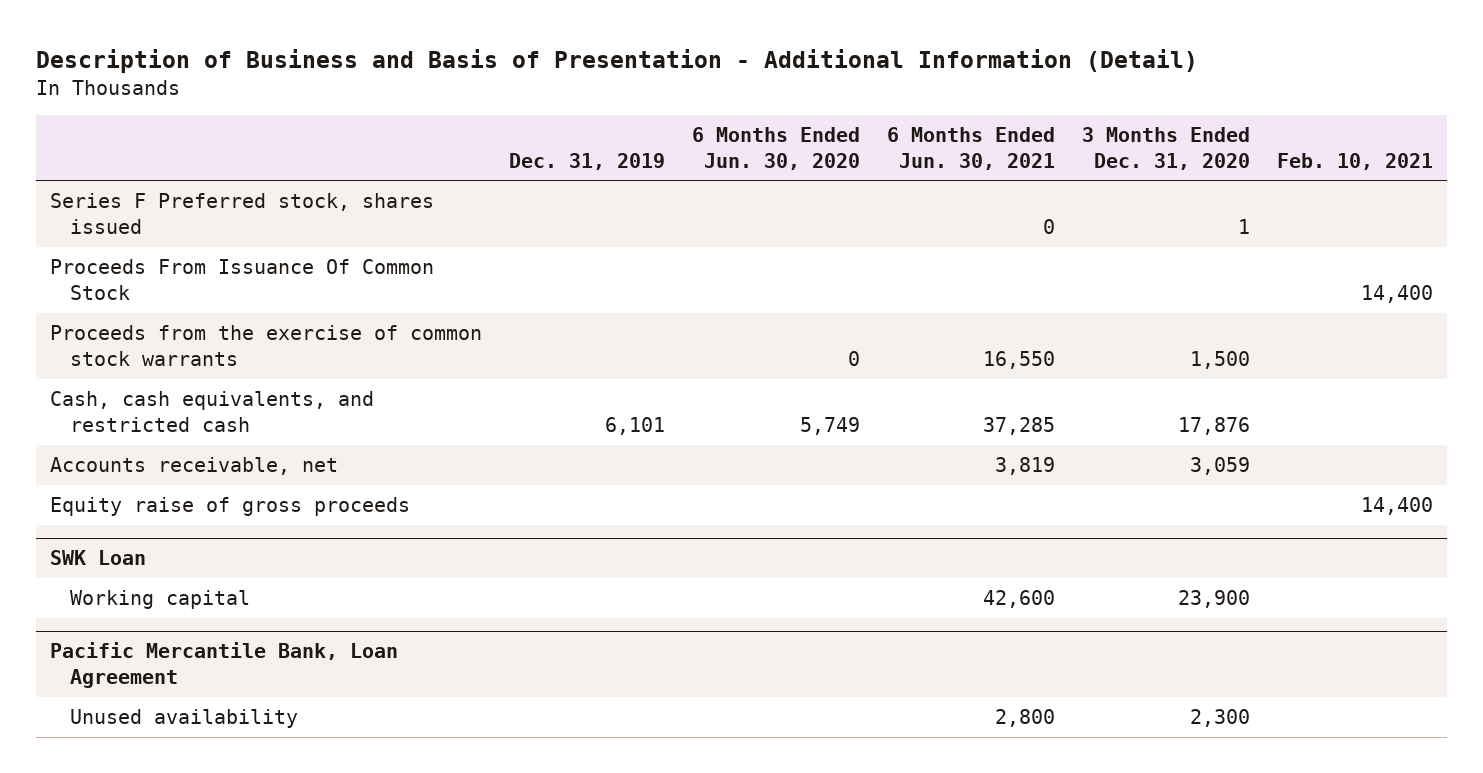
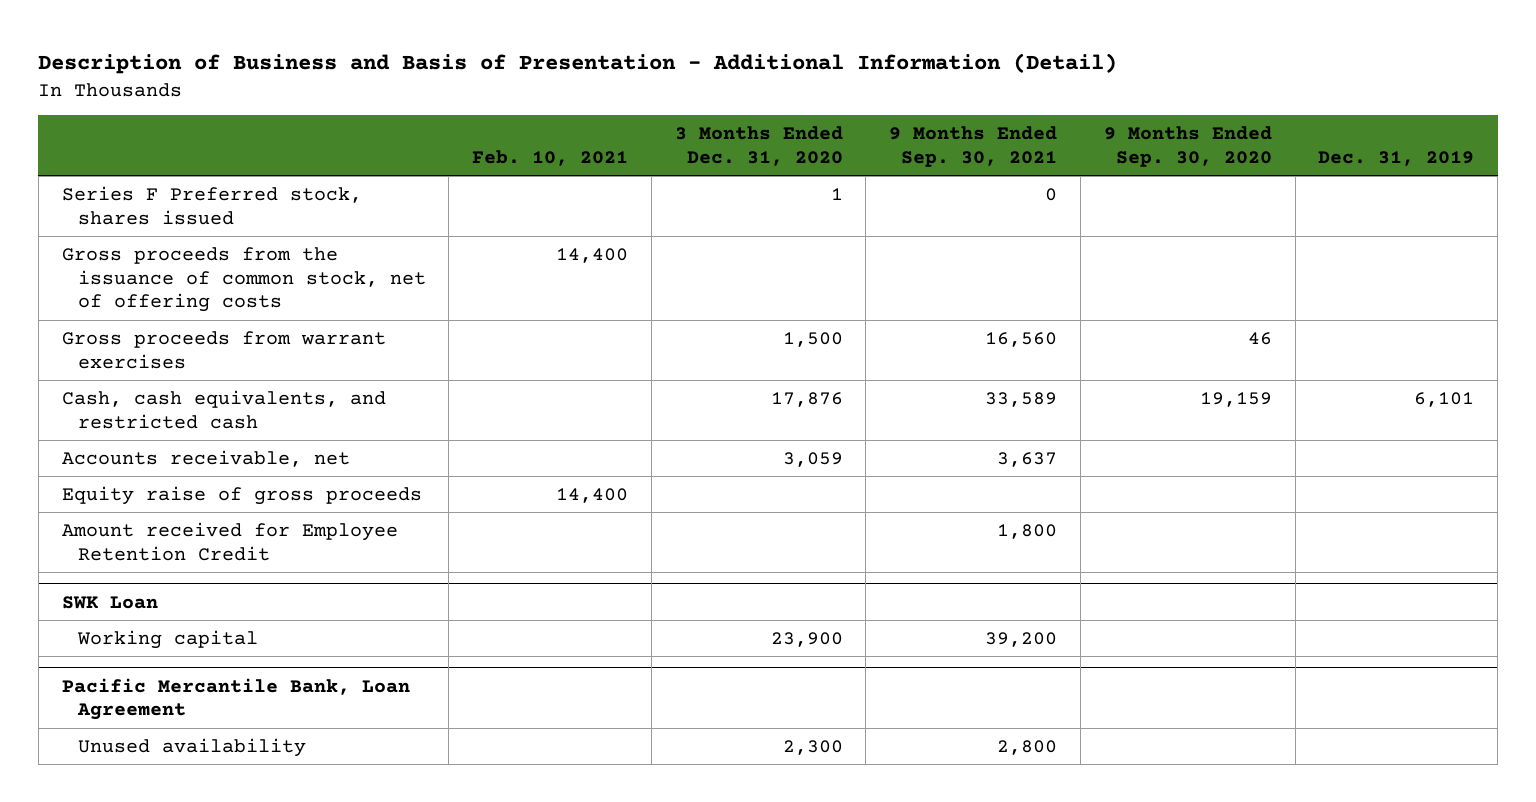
- | Dec. 31, 2019 | 6 Months Ended Jun. 30, 2020 | 6 Months Ended Jun. 30, 2021 | 3 Months Ended Dec. 31, 2020 | Feb. 10, 2021
+ | Feb. 10, 2021 | 3 Months Ended Dec. 31, 2020 | 9 Months Ended Sep. 30, 2021 | 9 Months Ended Sep. 30, 2020 | Dec. 31, 2019
- Proceeds From Issuance Of Common Stock | | | | | 14,400
- Proceeds from the exercise of common stock warrants | | 0 | 16,550 | 1,500 |
+ Gross proceeds from the issuance of common stock, net of offering costs | 14,400 | | | |
+ Gross proceeds from warrant exercises | | 1,500 | 16,560 | 46 |
+ Amount received for Employee Retention Credit | | | 1,800 | |

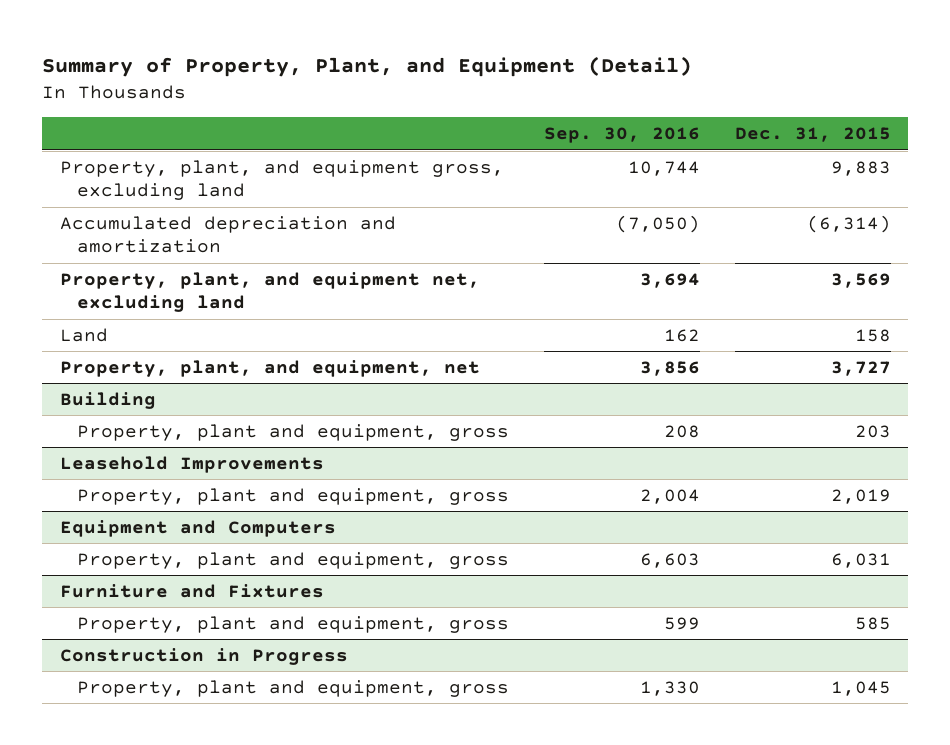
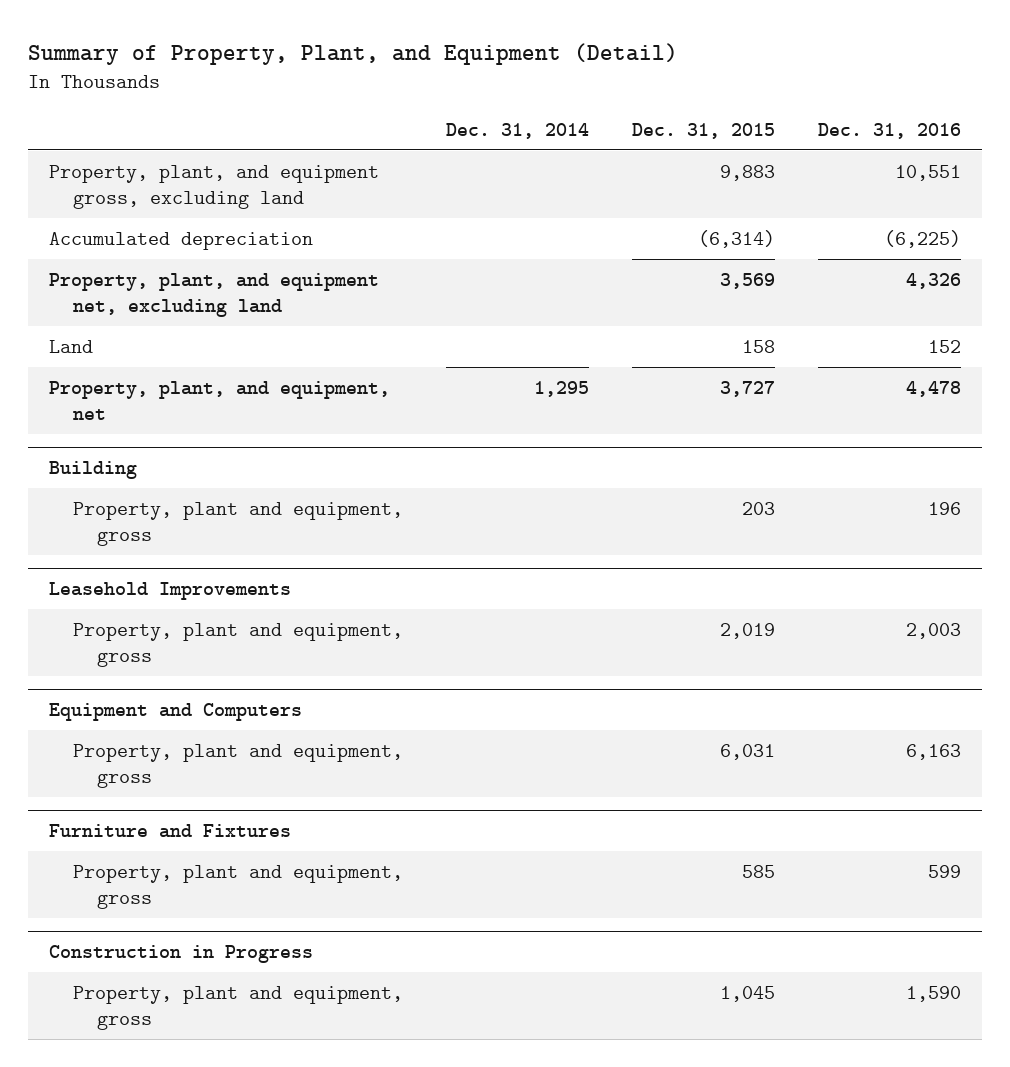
- | Sep. 30, 2016 | Dec. 31, 2015
+ | Dec. 31, 2014 | Dec. 31, 2015 | Dec. 31, 2016
- Accumulated depreciation and amortization | (7,050) | (6,314)
+ Accumulated depreciation | | (6,314) | (6,225)

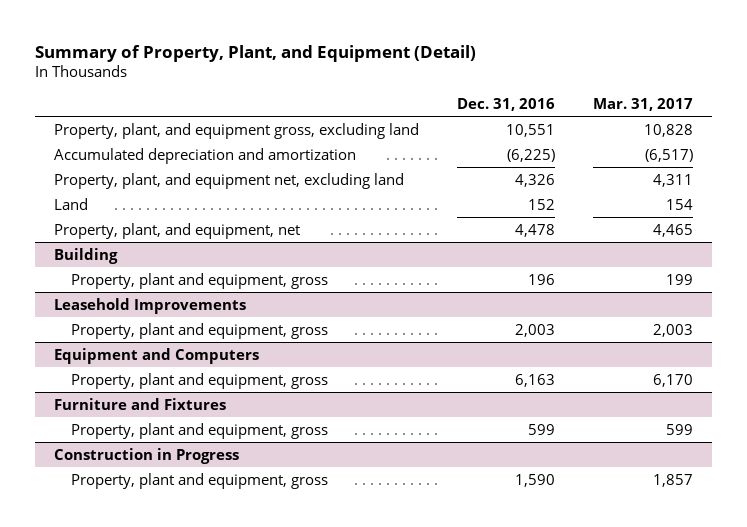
- | Dec. 31, 2014 | Dec. 31, 2015 | Dec. 31, 2016
+ | Dec. 31, 2016 | Mar. 31, 2017
- Accumulated depreciation | | (6,314) | (6,225)
+ Accumulated depreciation and amortization | (6,225) | (6,517)

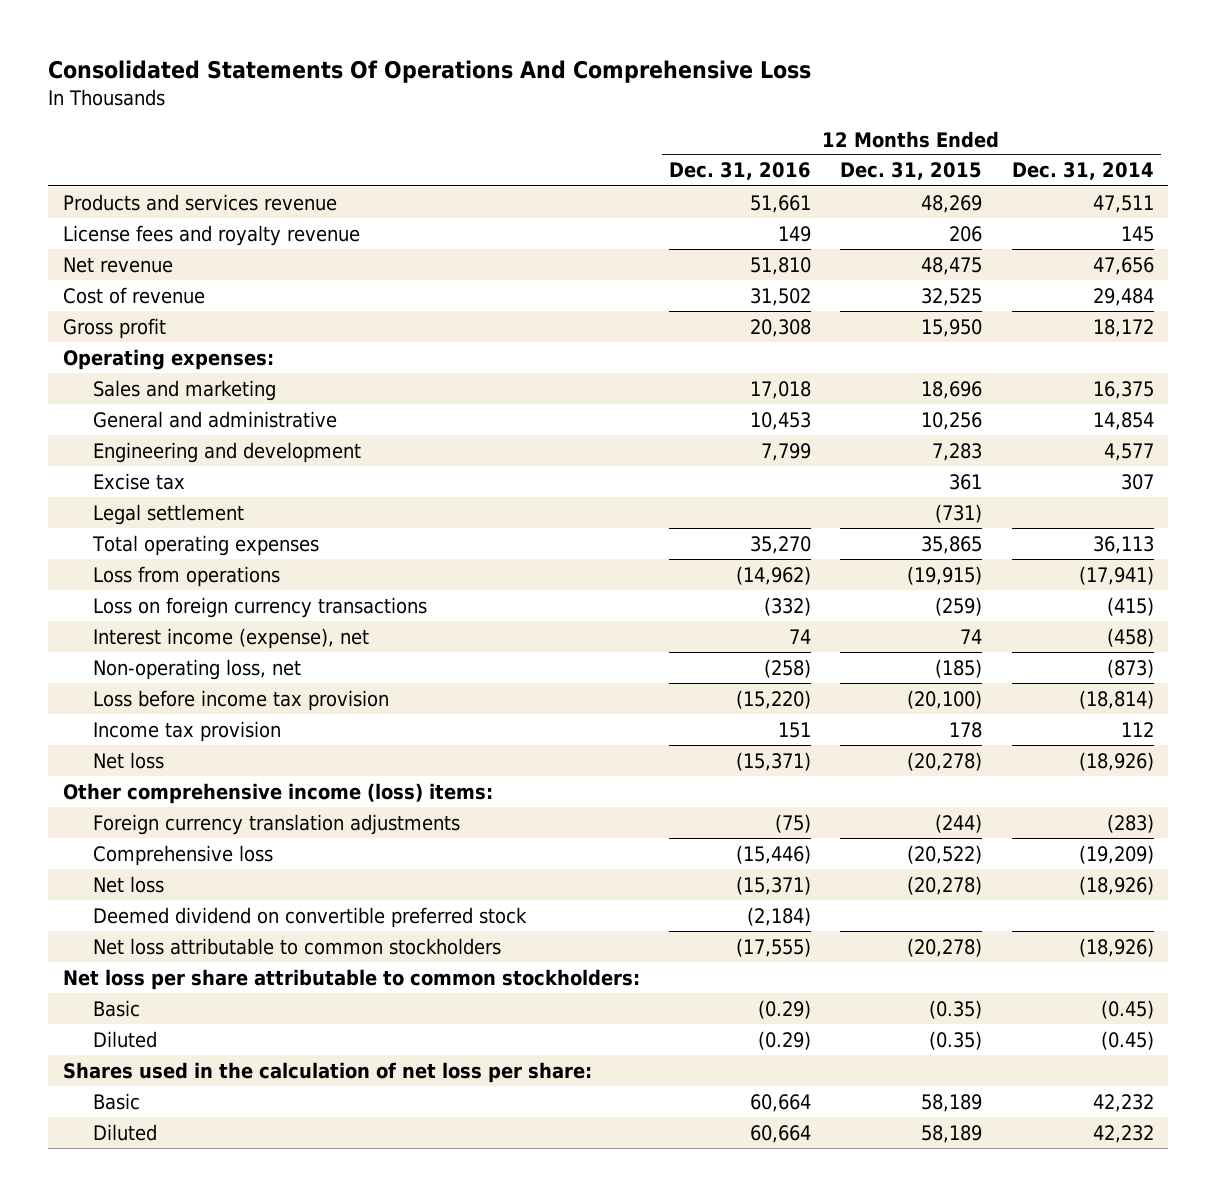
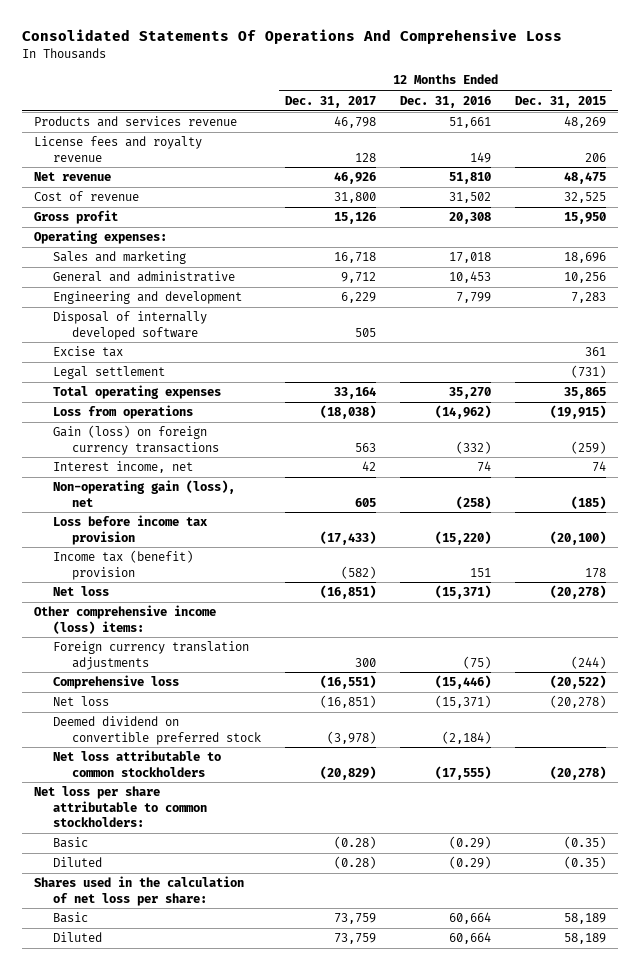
- | 12 Months Ended Dec. 31, 2016 | 12 Months Ended Dec. 31, 2015 | 12 Months Ended Dec. 31, 2014
+ | 12 Months Ended Dec. 31, 2017 | 12 Months Ended Dec. 31, 2016 | 12 Months Ended Dec. 31, 2015
+ Disposal of internally developed software | 505 | |
- Loss on foreign currency transactions | (332) | (259) | (415)
- Interest income (expense), net | 74 | 74 | (458)
- Non-operating loss, net | (258) | (185) | (873)
+ Gain (loss) on foreign currency transactions | 563 | (332) | (259)
+ Interest income, net | 42 | 74 | 74
+ Non-operating gain (loss), net | 605 | (258) | (185)
- Income tax provision | 151 | 178 | 112
+ Income tax (benefit) provision | (582) | 151 | 178

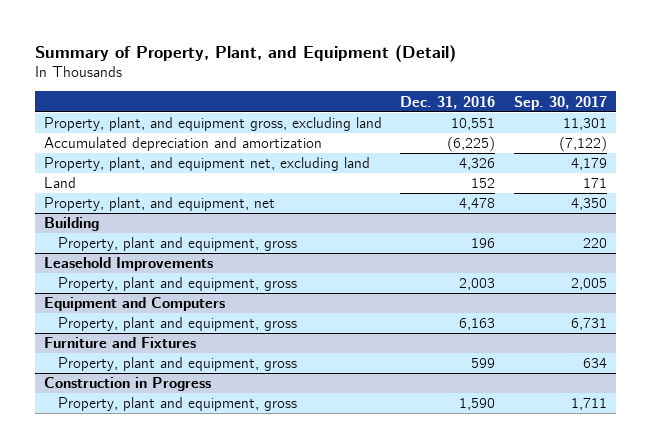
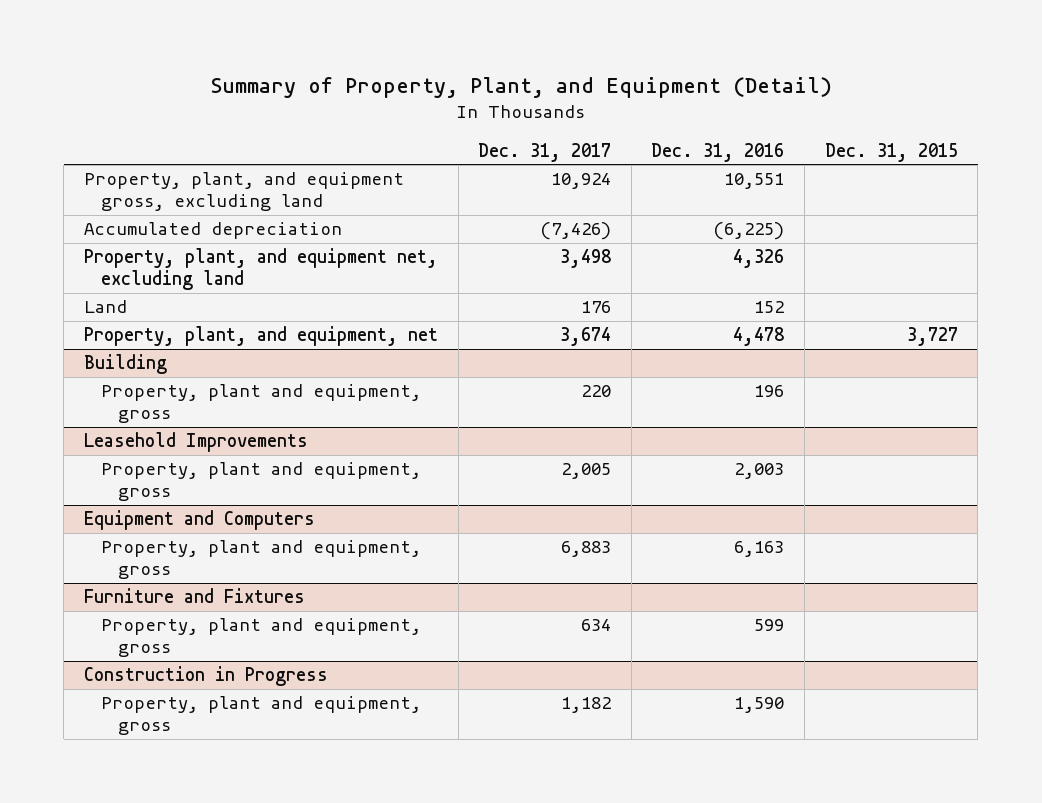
- | Dec. 31, 2016 | Sep. 30, 2017
+ | Dec. 31, 2017 | Dec. 31, 2016 | Dec. 31, 2015
- Accumulated depreciation and amortization | (6,225) | (7,122)
+ Accumulated depreciation | (7,426) | (6,225) |

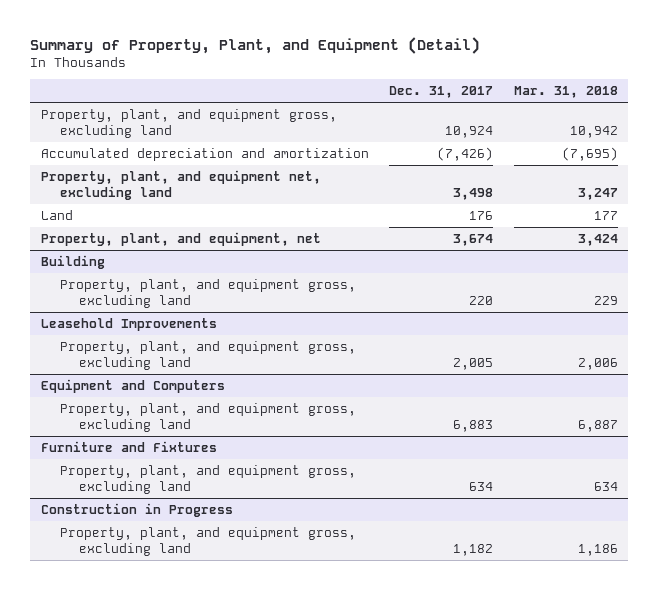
- | Dec. 31, 2017 | Dec. 31, 2016 | Dec. 31, 2015
+ | Dec. 31, 2017 | Mar. 31, 2018
- Accumulated depreciation | (7,426) | (6,225) |
+ Accumulated depreciation and amortization | (7,426) | (7,695)
@ Building
- Property, plant and equipment, gross | 220 | 196 |
+ Property, plant, and equipment gross, excluding land | 220 | 229
@ Leasehold Improvements
- Property, plant and equipment, gross | 2,005 | 2,003 |
+ Property, plant, and equipment gross, excluding land | 2,005 | 2,006
@ Equipment and Computers
- Property, plant and equipment, gross | 6,883 | 6,163 |
+ Property, plant, and equipment gross, excluding land | 6,883 | 6,887
@ Furniture and Fixtures
- Property, plant and equipment, gross | 634 | 599 |
+ Property, plant, and equipment gross, excluding land | 634 | 634
@ Construction in Progress
- Property, plant and equipment, gross | 1,182 | 1,590 |
+ Property, plant, and equipment gross, excluding land | 1,182 | 1,186

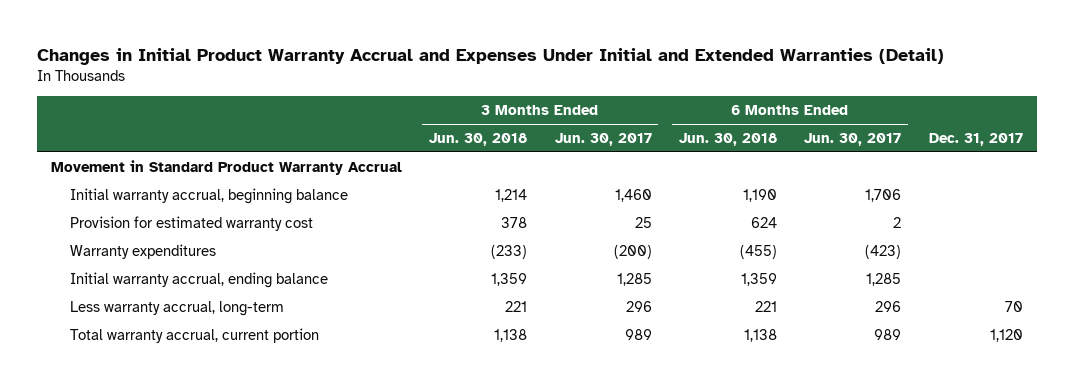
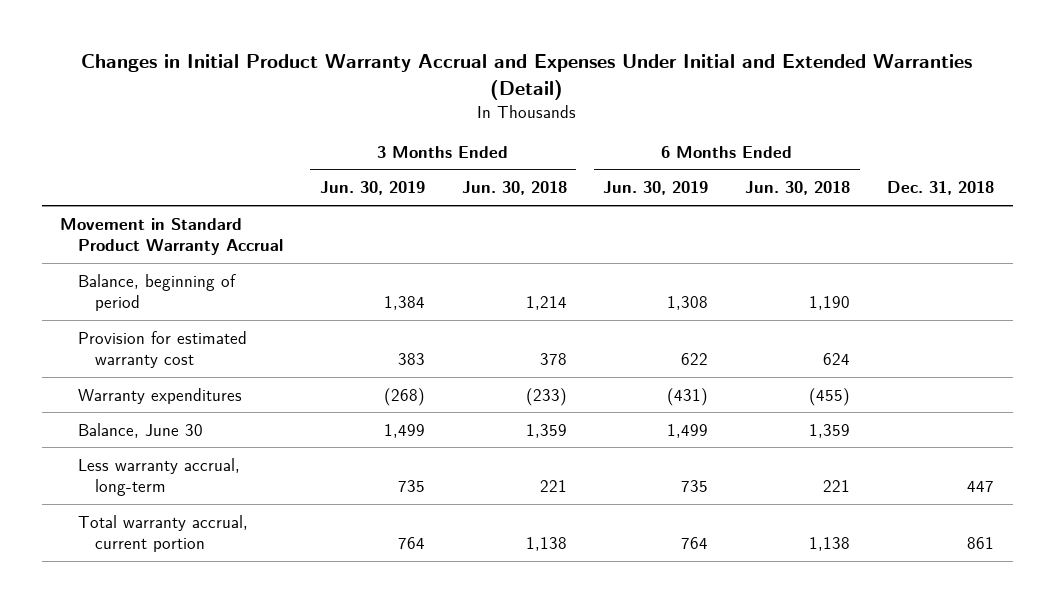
- | 3 Months Ended Jun. 30, 2018 | 3 Months Ended Jun. 30, 2017 | 6 Months Ended Jun. 30, 2018 | 6 Months Ended Jun. 30, 2017 | Dec. 31, 2017
+ | 3 Months Ended Jun. 30, 2019 | 3 Months Ended Jun. 30, 2018 | 6 Months Ended Jun. 30, 2019 | 6 Months Ended Jun. 30, 2018 | Dec. 31, 2018
- Initial warranty accrual, beginning balance | 1,214 | 1,460 | 1,190 | 1,706 |
+ Balance, beginning of period | 1,384 | 1,214 | 1,308 | 1,190 |
- Initial warranty accrual, ending balance | 1,359 | 1,285 | 1,359 | 1,285 |
+ Balance, June 30 | 1,499 | 1,359 | 1,499 | 1,359 |

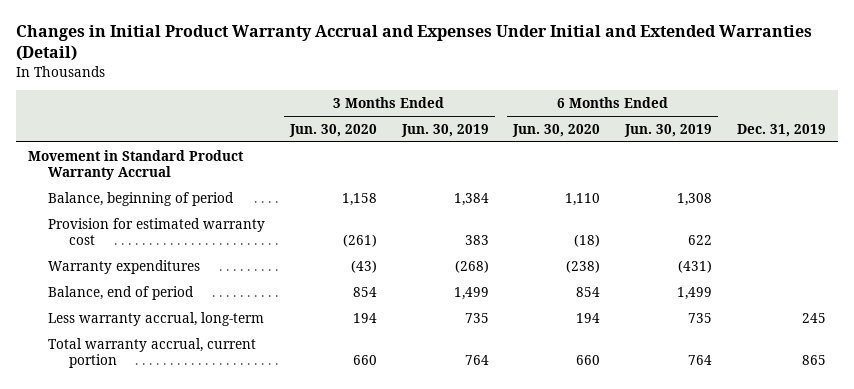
- | 3 Months Ended Jun. 30, 2019 | 3 Months Ended Jun. 30, 2018 | 6 Months Ended Jun. 30, 2019 | 6 Months Ended Jun. 30, 2018 | Dec. 31, 2018
+ | 3 Months Ended Jun. 30, 2020 | 3 Months Ended Jun. 30, 2019 | 6 Months Ended Jun. 30, 2020 | 6 Months Ended Jun. 30, 2019 | Dec. 31, 2019
- Balance, June 30 | 1,499 | 1,359 | 1,499 | 1,359 |
+ Balance, end of period | 854 | 1,499 | 854 | 1,499 |

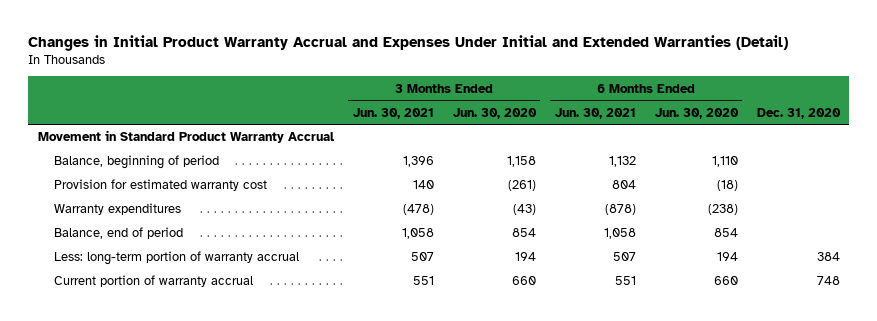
- | 3 Months Ended Jun. 30, 2020 | 3 Months Ended Jun. 30, 2019 | 6 Months Ended Jun. 30, 2020 | 6 Months Ended Jun. 30, 2019 | Dec. 31, 2019
+ | 3 Months Ended Jun. 30, 2021 | 3 Months Ended Jun. 30, 2020 | 6 Months Ended Jun. 30, 2021 | 6 Months Ended Jun. 30, 2020 | Dec. 31, 2020
- Less warranty accrual, long-term | 194 | 735 | 194 | 735 | 245
- Total warranty accrual, current portion | 660 | 764 | 660 | 764 | 865
+ Less: long-term portion of warranty accrual | 507 | 194 | 507 | 194 | 384
+ Current portion of warranty accrual | 551 | 660 | 551 | 660 | 748

